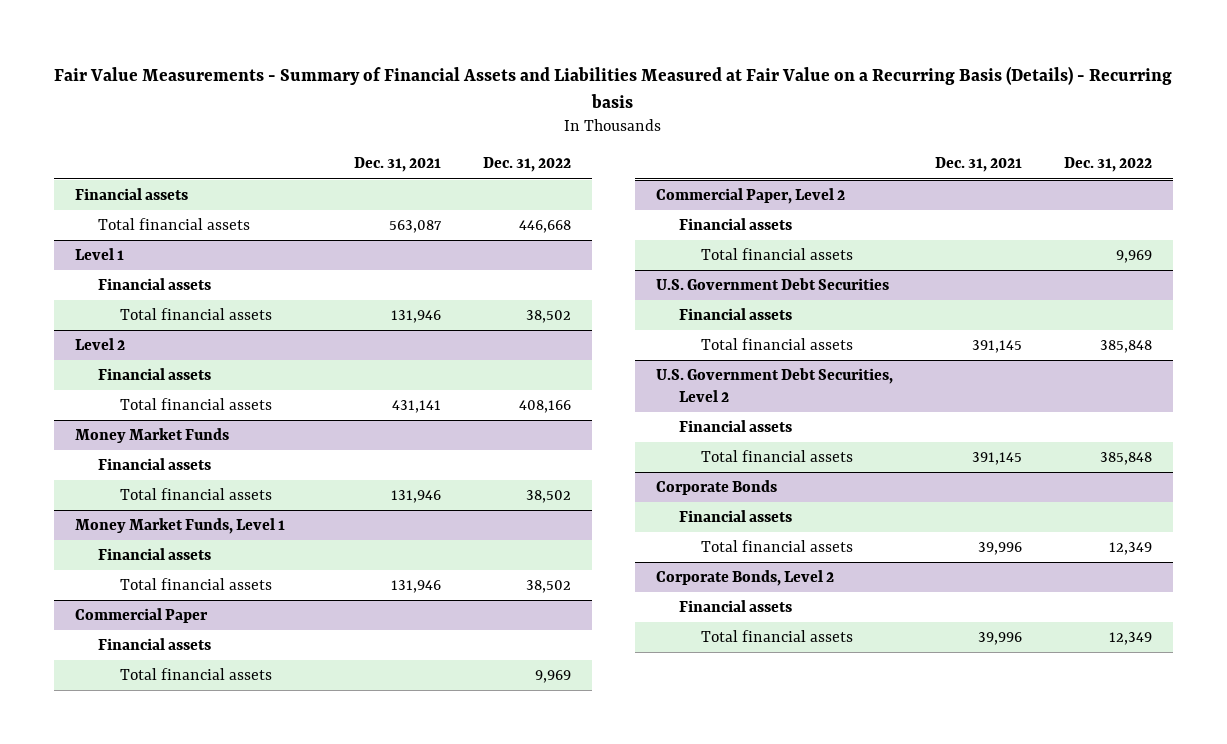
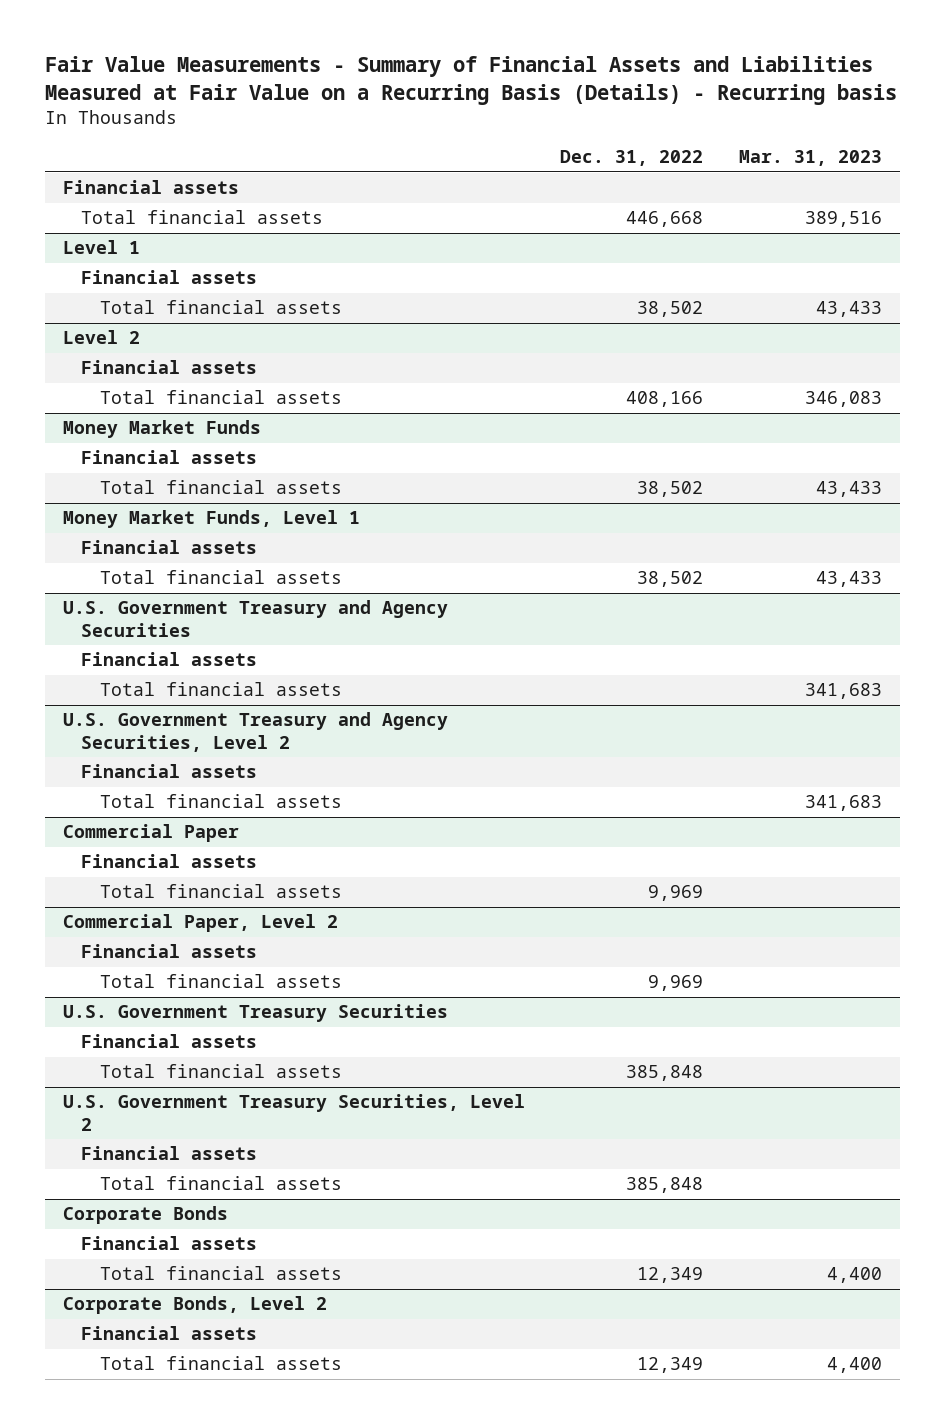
- | Dec. 31, 2021 | Dec. 31, 2022
+ | Dec. 31, 2022 | Mar. 31, 2023
+ U.S. Government Treasury and Agency Securities
+ Financial assets
+ Total financial assets | | 341,683
+ U.S. Government Treasury and Agency Securities, Level 2
+ Financial assets
+ Total financial assets | | 341,683
- U.S. Government Debt Securities
+ U.S. Government Treasury Securities
- U.S. Government Debt Securities, Level 2
+ U.S. Government Treasury Securities, Level 2

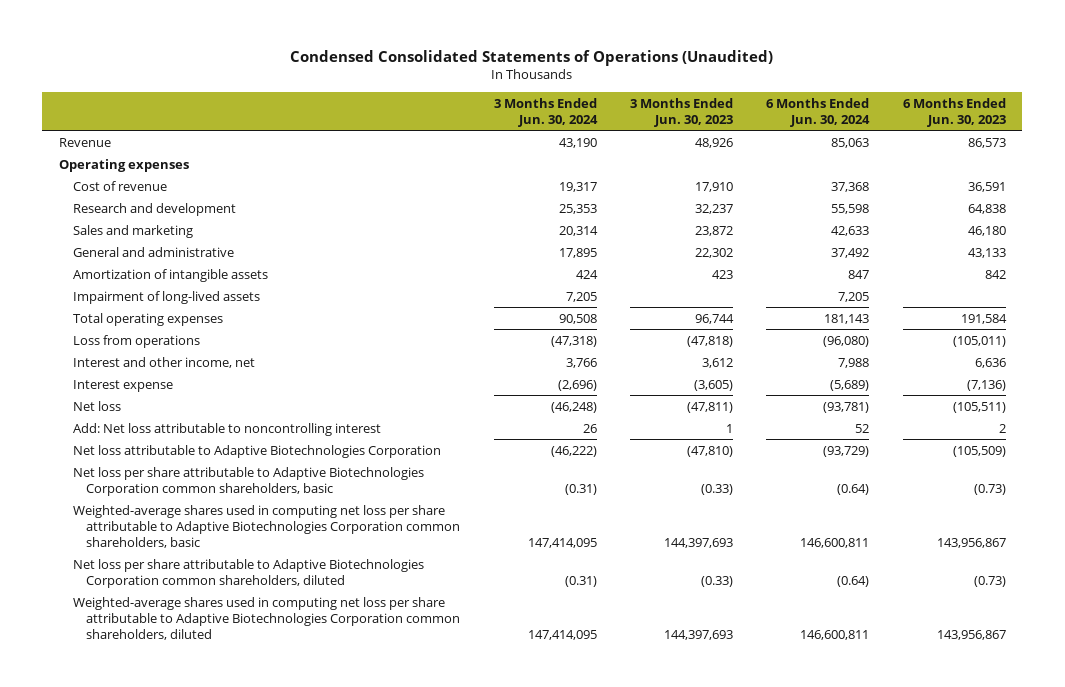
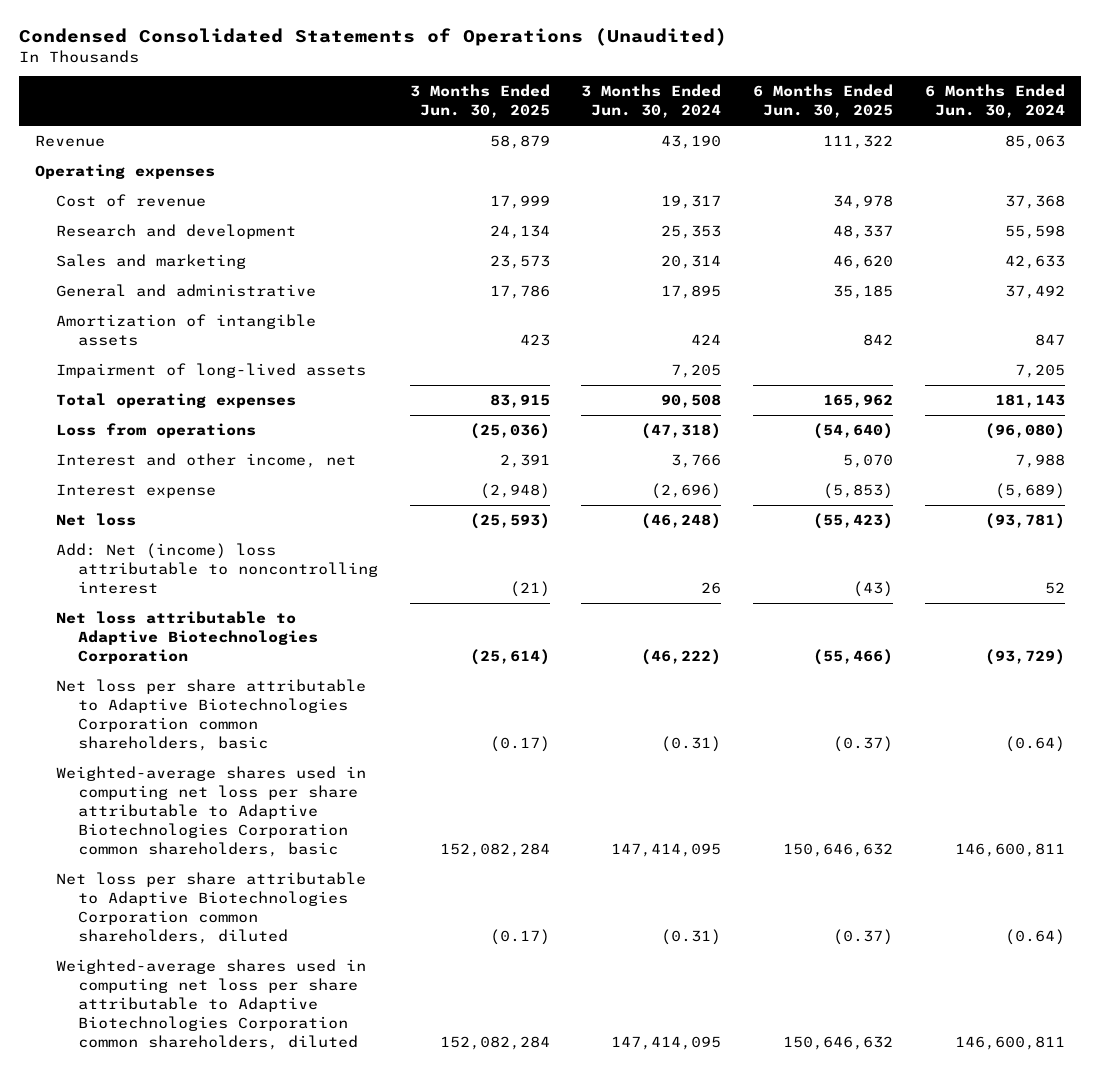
- | 3 Months Ended Jun. 30, 2024 | 3 Months Ended Jun. 30, 2023 | 6 Months Ended Jun. 30, 2024 | 6 Months Ended Jun. 30, 2023
+ | 3 Months Ended Jun. 30, 2025 | 3 Months Ended Jun. 30, 2024 | 6 Months Ended Jun. 30, 2025 | 6 Months Ended Jun. 30, 2024
- Add: Net loss attributable to noncontrolling interest | 26 | 1 | 52 | 2
+ Add: Net (income) loss attributable to noncontrolling interest | (21) | 26 | (43) | 52

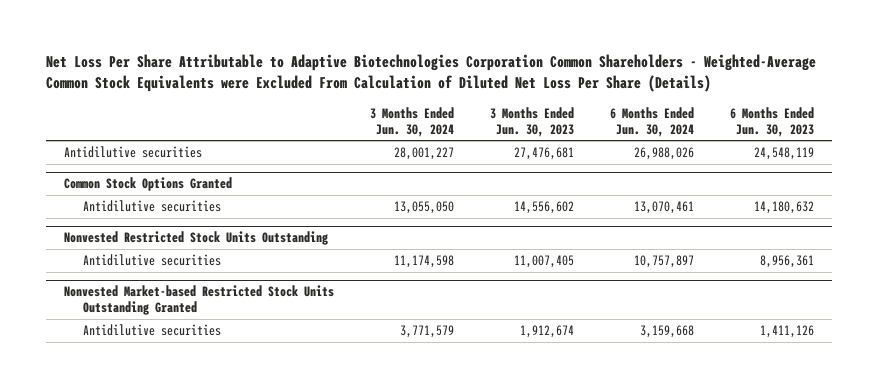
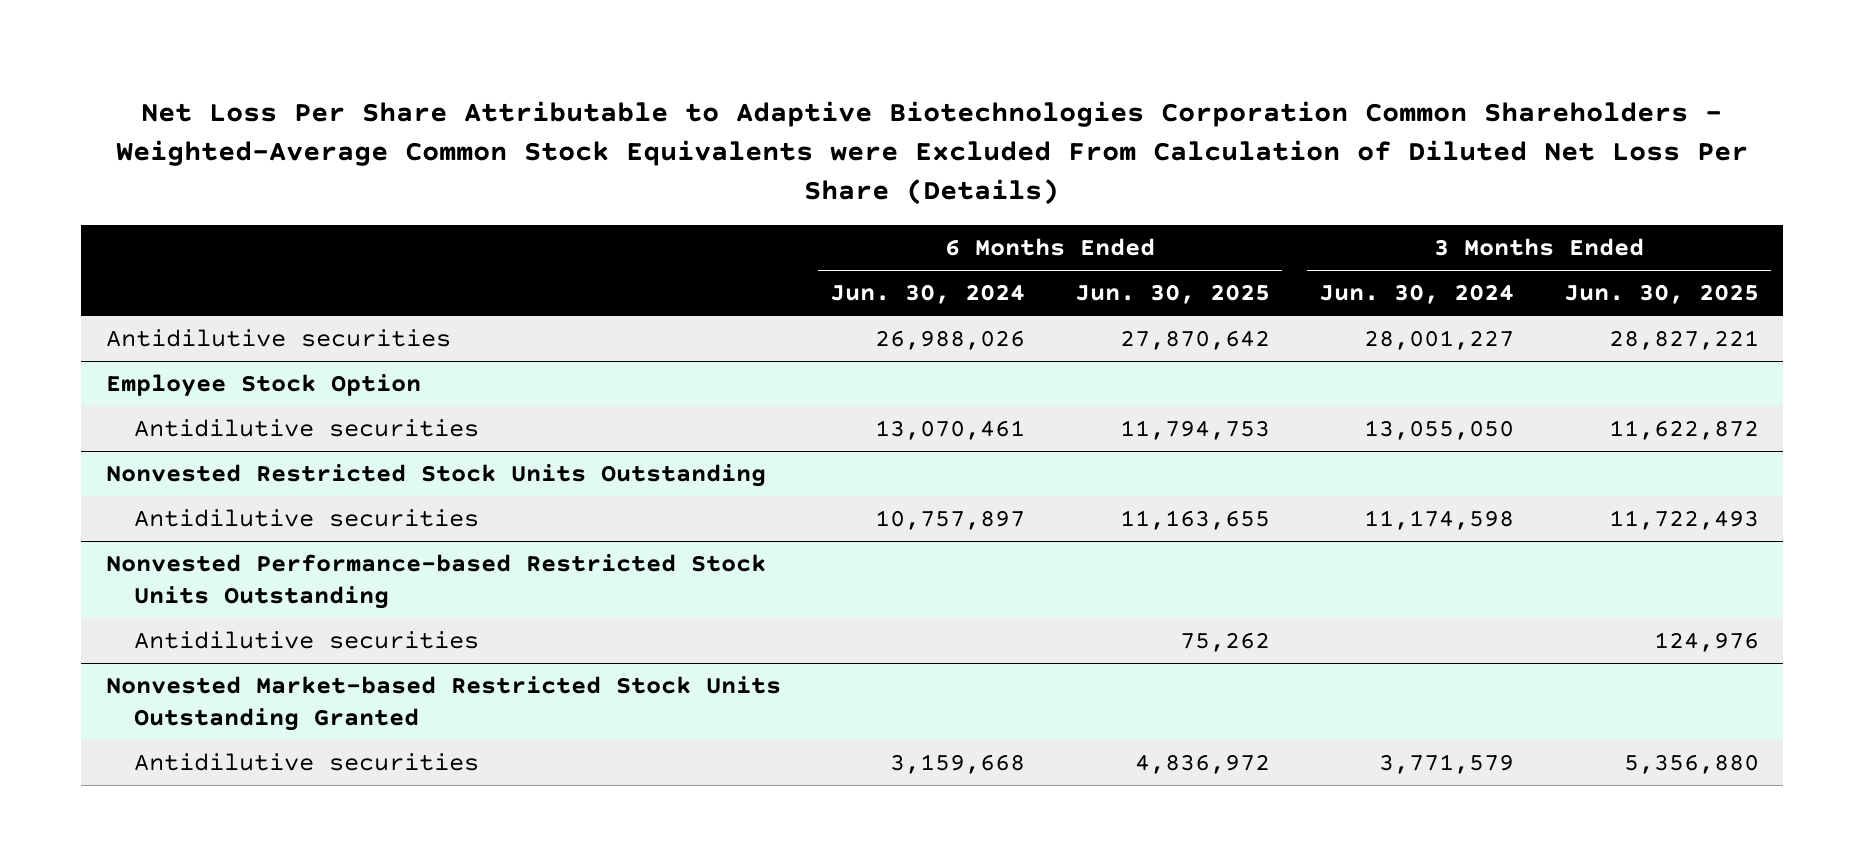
- | 3 Months Ended Jun. 30, 2024 | 3 Months Ended Jun. 30, 2023 | 6 Months Ended Jun. 30, 2024 | 6 Months Ended Jun. 30, 2023
+ | 6 Months Ended Jun. 30, 2024 | 6 Months Ended Jun. 30, 2025 | 3 Months Ended Jun. 30, 2024 | 3 Months Ended Jun. 30, 2025
- Common Stock Options Granted
+ Employee Stock Option
+ Nonvested Performance-based Restricted Stock Units Outstanding
+ Antidilutive securities | | 75,262 | | 124,976

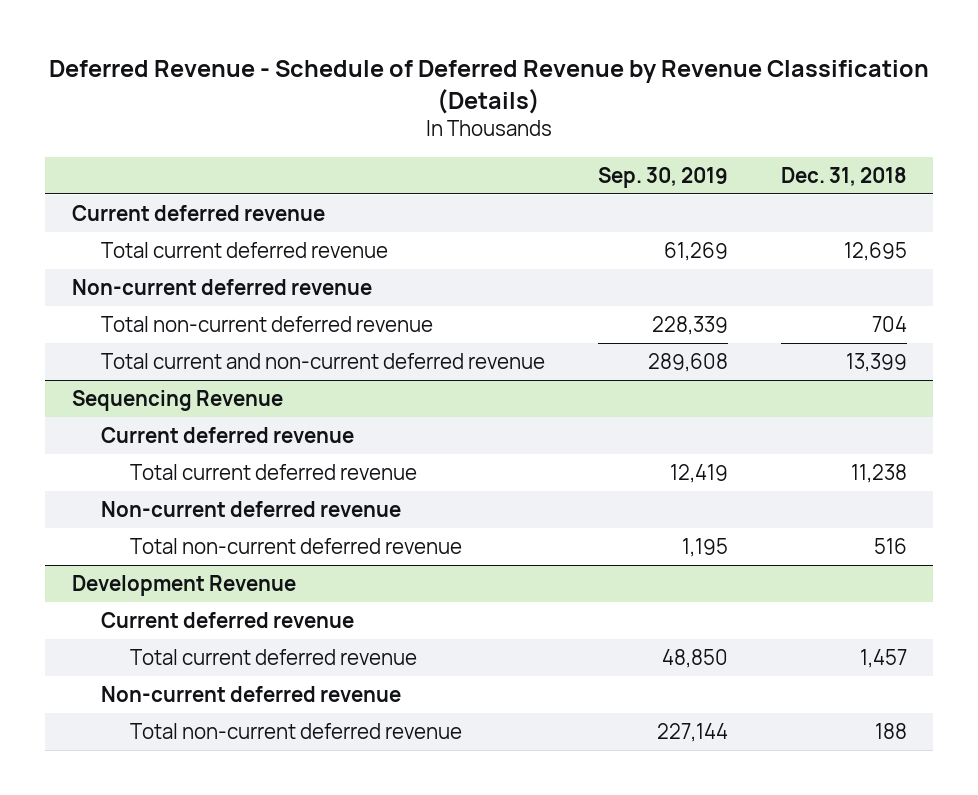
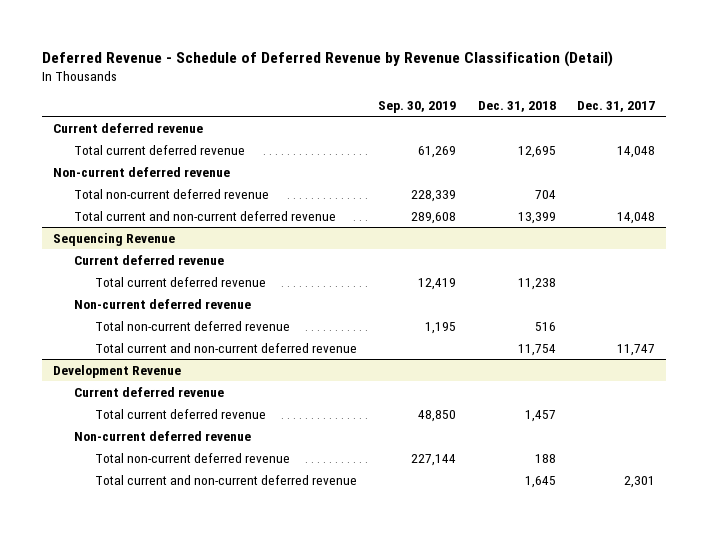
- Deferred Revenue - Schedule of Deferred Revenue by Revenue Classification (Details)
+ Deferred Revenue - Schedule of Deferred Revenue by Revenue Classification (Detail)
- | Sep. 30, 2019 | Dec. 31, 2018
+ | Sep. 30, 2019 | Dec. 31, 2018 | Dec. 31, 2017
@ Sequencing Revenue
+ Total current and non-current deferred revenue | | 11,754 | 11,747
@ Development Revenue
+ Total current and non-current deferred revenue | | 1,645 | 2,301

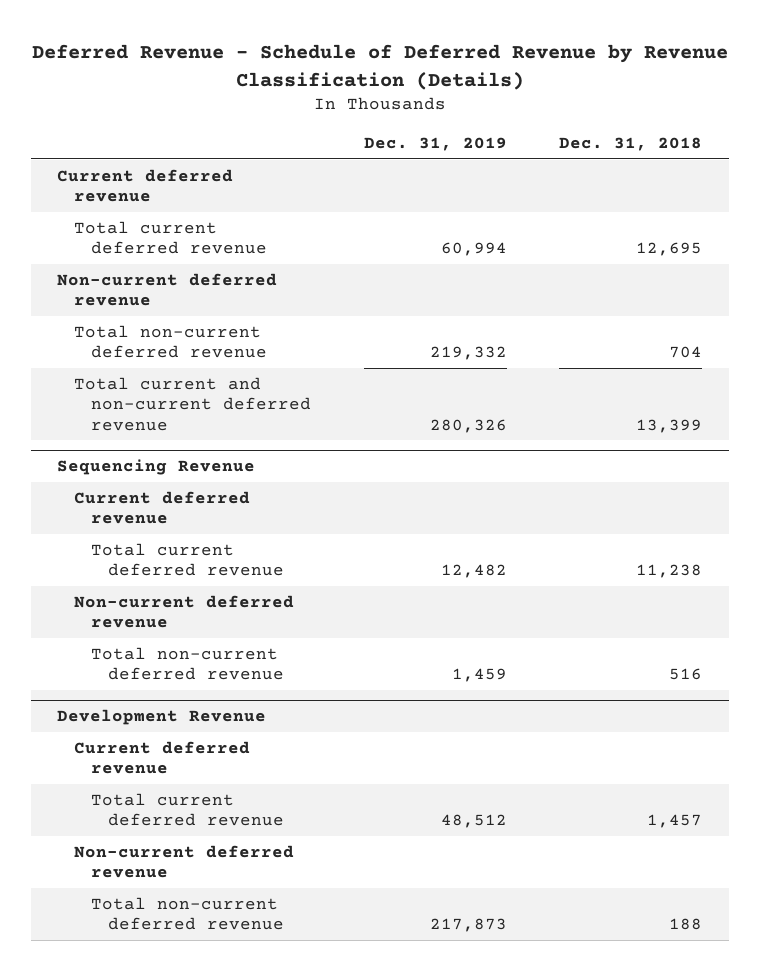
- Deferred Revenue - Schedule of Deferred Revenue by Revenue Classification (Detail)
+ Deferred Revenue - Schedule of Deferred Revenue by Revenue Classification (Details)
- | Sep. 30, 2019 | Dec. 31, 2018 | Dec. 31, 2017
+ | Dec. 31, 2019 | Dec. 31, 2018
@ Sequencing Revenue
- Total current and non-current deferred revenue | | 11,754 | 11,747
@ Development Revenue
- Total current and non-current deferred revenue | | 1,645 | 2,301

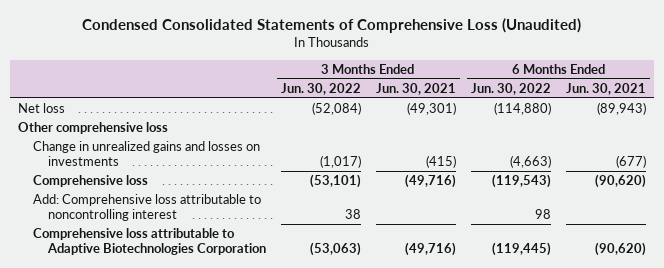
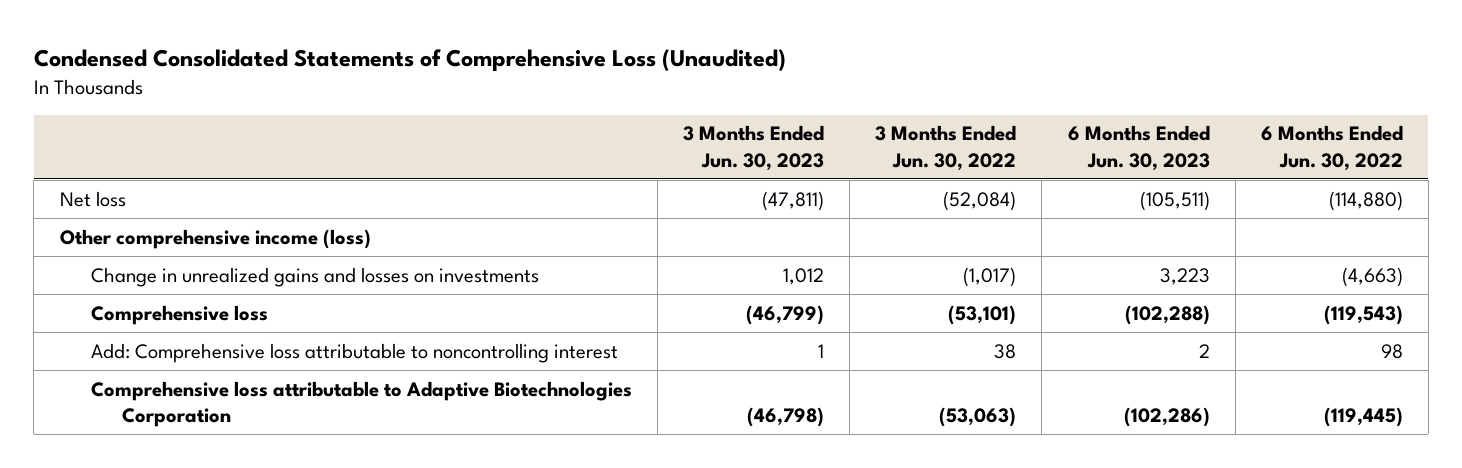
- | 3 Months Ended Jun. 30, 2022 | 3 Months Ended Jun. 30, 2021 | 6 Months Ended Jun. 30, 2022 | 6 Months Ended Jun. 30, 2021
+ | 3 Months Ended Jun. 30, 2023 | 3 Months Ended Jun. 30, 2022 | 6 Months Ended Jun. 30, 2023 | 6 Months Ended Jun. 30, 2022
- Other comprehensive loss
+ Other comprehensive income (loss)

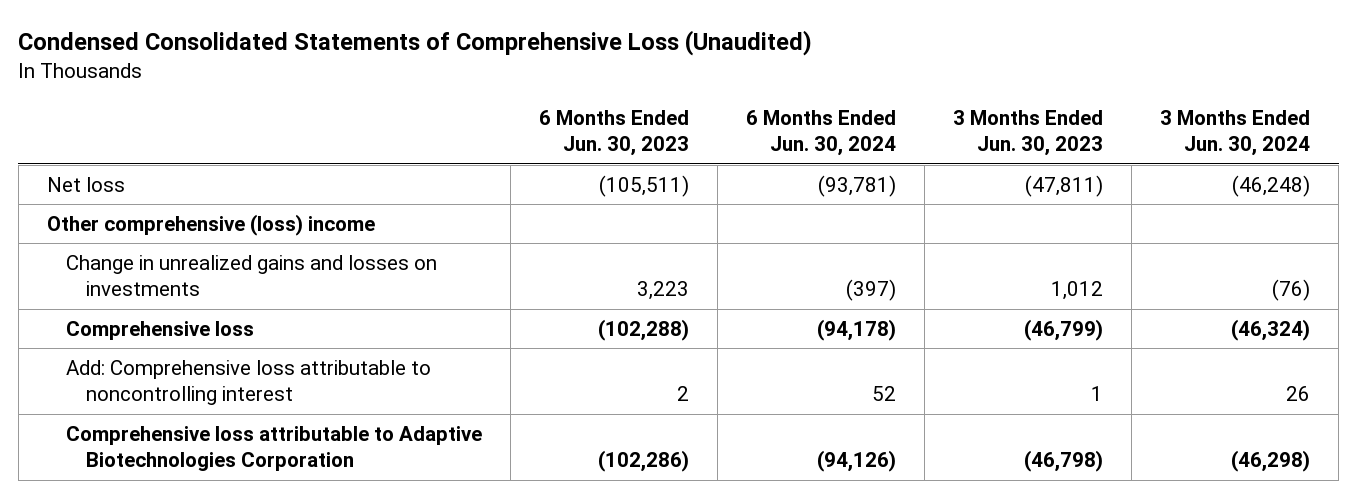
- | 3 Months Ended Jun. 30, 2023 | 3 Months Ended Jun. 30, 2022 | 6 Months Ended Jun. 30, 2023 | 6 Months Ended Jun. 30, 2022
+ | 6 Months Ended Jun. 30, 2023 | 6 Months Ended Jun. 30, 2024 | 3 Months Ended Jun. 30, 2023 | 3 Months Ended Jun. 30, 2024
- Other comprehensive income (loss)
+ Other comprehensive (loss) income

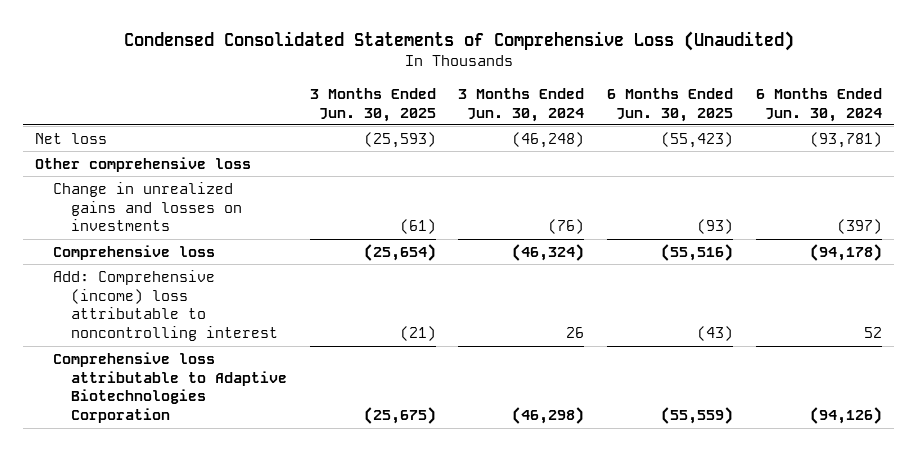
- | 6 Months Ended Jun. 30, 2023 | 6 Months Ended Jun. 30, 2024 | 3 Months Ended Jun. 30, 2023 | 3 Months Ended Jun. 30, 2024
+ | 3 Months Ended Jun. 30, 2025 | 3 Months Ended Jun. 30, 2024 | 6 Months Ended Jun. 30, 2025 | 6 Months Ended Jun. 30, 2024
- Other comprehensive (loss) income
+ Other comprehensive loss
- Add: Comprehensive loss attributable to noncontrolling interest | 2 | 52 | 1 | 26
+ Add: Comprehensive (income) loss attributable to noncontrolling interest | (21) | 26 | (43) | 52

